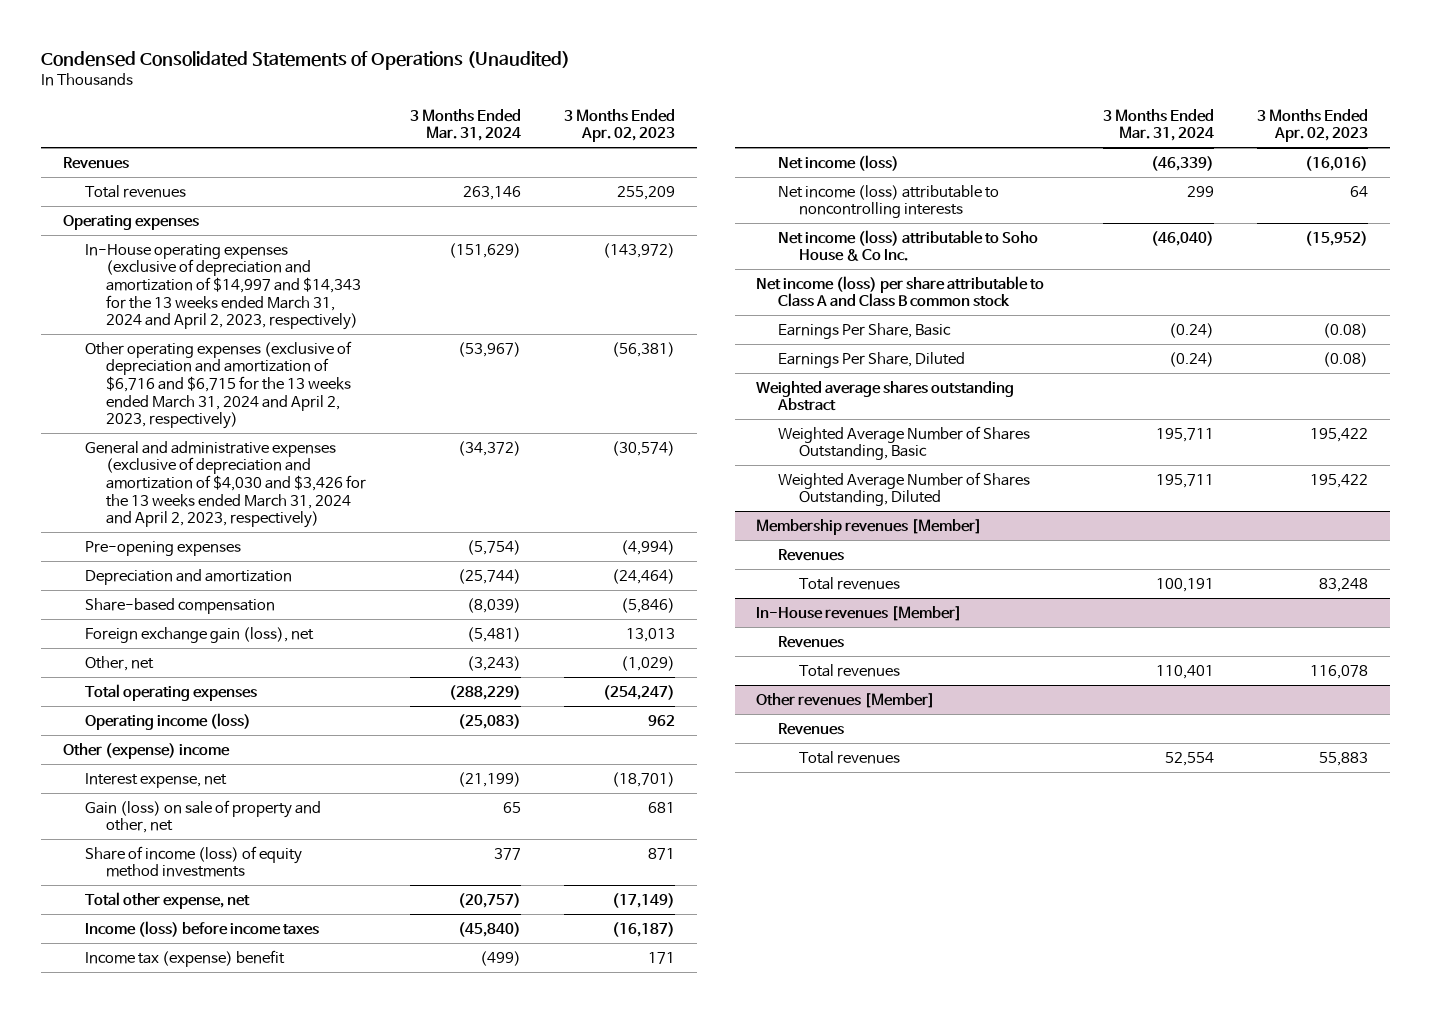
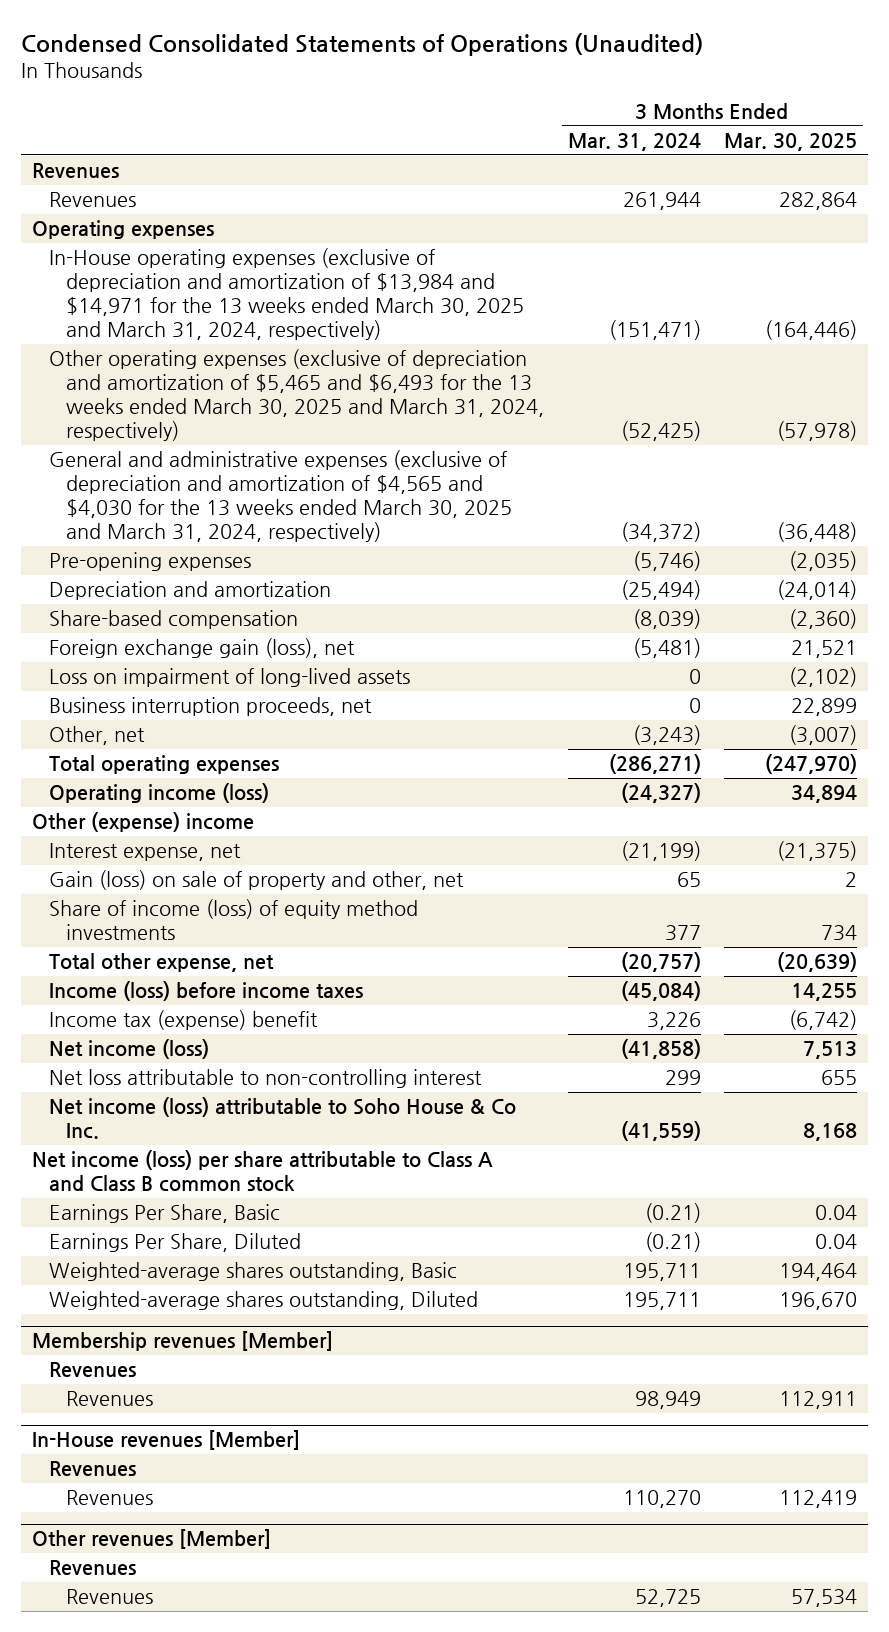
- | 3 Months Ended Mar. 31, 2024 | 3 Months Ended Apr. 02, 2023
+ | 3 Months Ended Mar. 31, 2024 | 3 Months Ended Mar. 30, 2025
- Total revenues | 263,146 | 255,209
+ Revenues | 261,944 | 282,864
- In-House operating expenses (exclusive of depreciation and amortization of $14,997 and $14,343 for the 13 weeks ended March 31, 2024 and April 2, 2023, respectively) | (151,629) | (143,972)
- Other operating expenses (exclusive of depreciation and amortization of $6,716 and $6,715 for the 13 weeks ended March 31, 2024 and April 2, 2023, respectively) | (53,967) | (56,381)
- General and administrative expenses (exclusive of depreciation and amortization of $4,030 and $3,426 for the 13 weeks ended March 31, 2024 and April 2, 2023, respectively) | (34,372) | (30,574)
- Pre-opening expenses | (5,754) | (4,994)
- Depreciation and amortization | (25,744) | (24,464)
+ In-House operating expenses (exclusive of depreciation and amortization of $13,984 and $14,971 for the 13 weeks ended March 30, 2025 and March 31, 2024, respectively) | (151,471) | (164,446)
+ Other operating expenses (exclusive of depreciation and amortization of $5,465 and $6,493 for the 13 weeks ended March 30, 2025 and March 31, 2024, respectively) | (52,425) | (57,978)
+ General and administrative expenses (exclusive of depreciation and amortization of $4,565 and $4,030 for the 13 weeks ended March 30, 2025 and March 31, 2024, respectively) | (34,372) | (36,448)
+ Pre-opening expenses | (5,746) | (2,035)
+ Depreciation and amortization | (25,494) | (24,014)
+ Loss on impairment of long-lived assets | 0 | (2,102)
+ Business interruption proceeds, net | 0 | 22,899
- Total operating expenses | (288,229) | (254,247)
- Operating income (loss) | (25,083) | 962
+ Total operating expenses | (286,271) | (247,970)
+ Operating income (loss) | (24,327) | 34,894
- Income (loss) before income taxes | (45,840) | (16,187)
- Income tax (expense) benefit | (499) | 171
- Net income (loss) | (46,339) | (16,016)
- Net income (loss) attributable to noncontrolling interests | 299 | 64
- Net income (loss) attributable to Soho House & Co Inc. | (46,040) | (15,952)
+ Income (loss) before income taxes | (45,084) | 14,255
+ Income tax (expense) benefit | 3,226 | (6,742)
+ Net income (loss) | (41,858) | 7,513
+ Net loss attributable to non-controlling interest | 299 | 655
+ Net income (loss) attributable to Soho House & Co Inc. | (41,559) | 8,168
- Earnings Per Share, Basic | (0.24) | (0.08)
- Earnings Per Share, Diluted | (0.24) | (0.08)
- Weighted average shares outstanding Abstract
- Weighted Average Number of Shares Outstanding, Basic | 195,711 | 195,422
- Weighted Average Number of Shares Outstanding, Diluted | 195,711 | 195,422
+ Earnings Per Share, Basic | (0.21) | 0.04
+ Earnings Per Share, Diluted | (0.21) | 0.04
+ Weighted-average shares outstanding, Basic | 195,711 | 194,464
+ Weighted-average shares outstanding, Diluted | 195,711 | 196,670
@ Membership revenues [Member]
- Total revenues | 100,191 | 83,248
+ Revenues | 98,949 | 112,911
@ In-House revenues [Member]
- Total revenues | 110,401 | 116,078
+ Revenues | 110,270 | 112,419
@ Other revenues [Member]
- Total revenues | 52,554 | 55,883
+ Revenues | 52,725 | 57,534

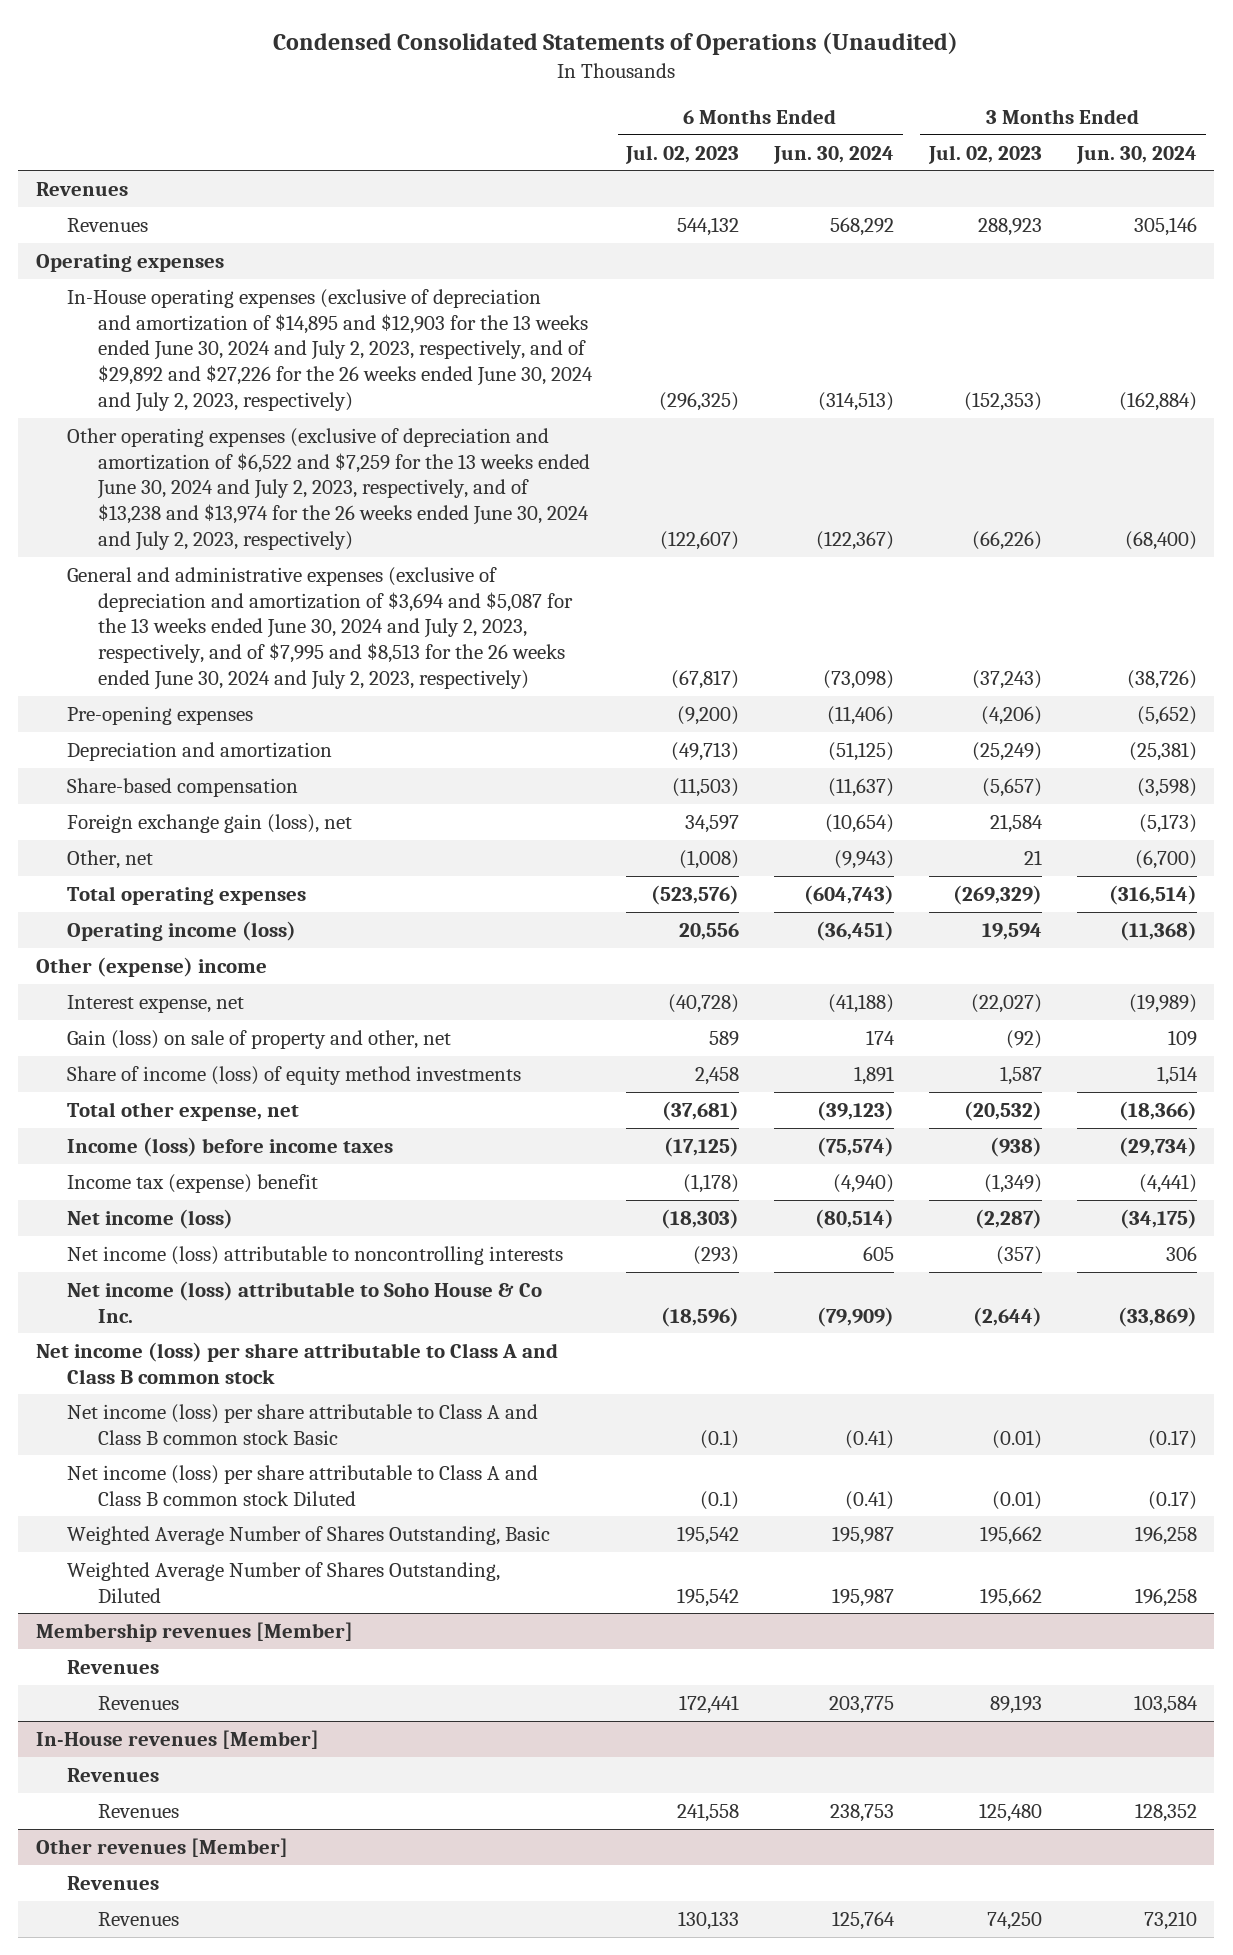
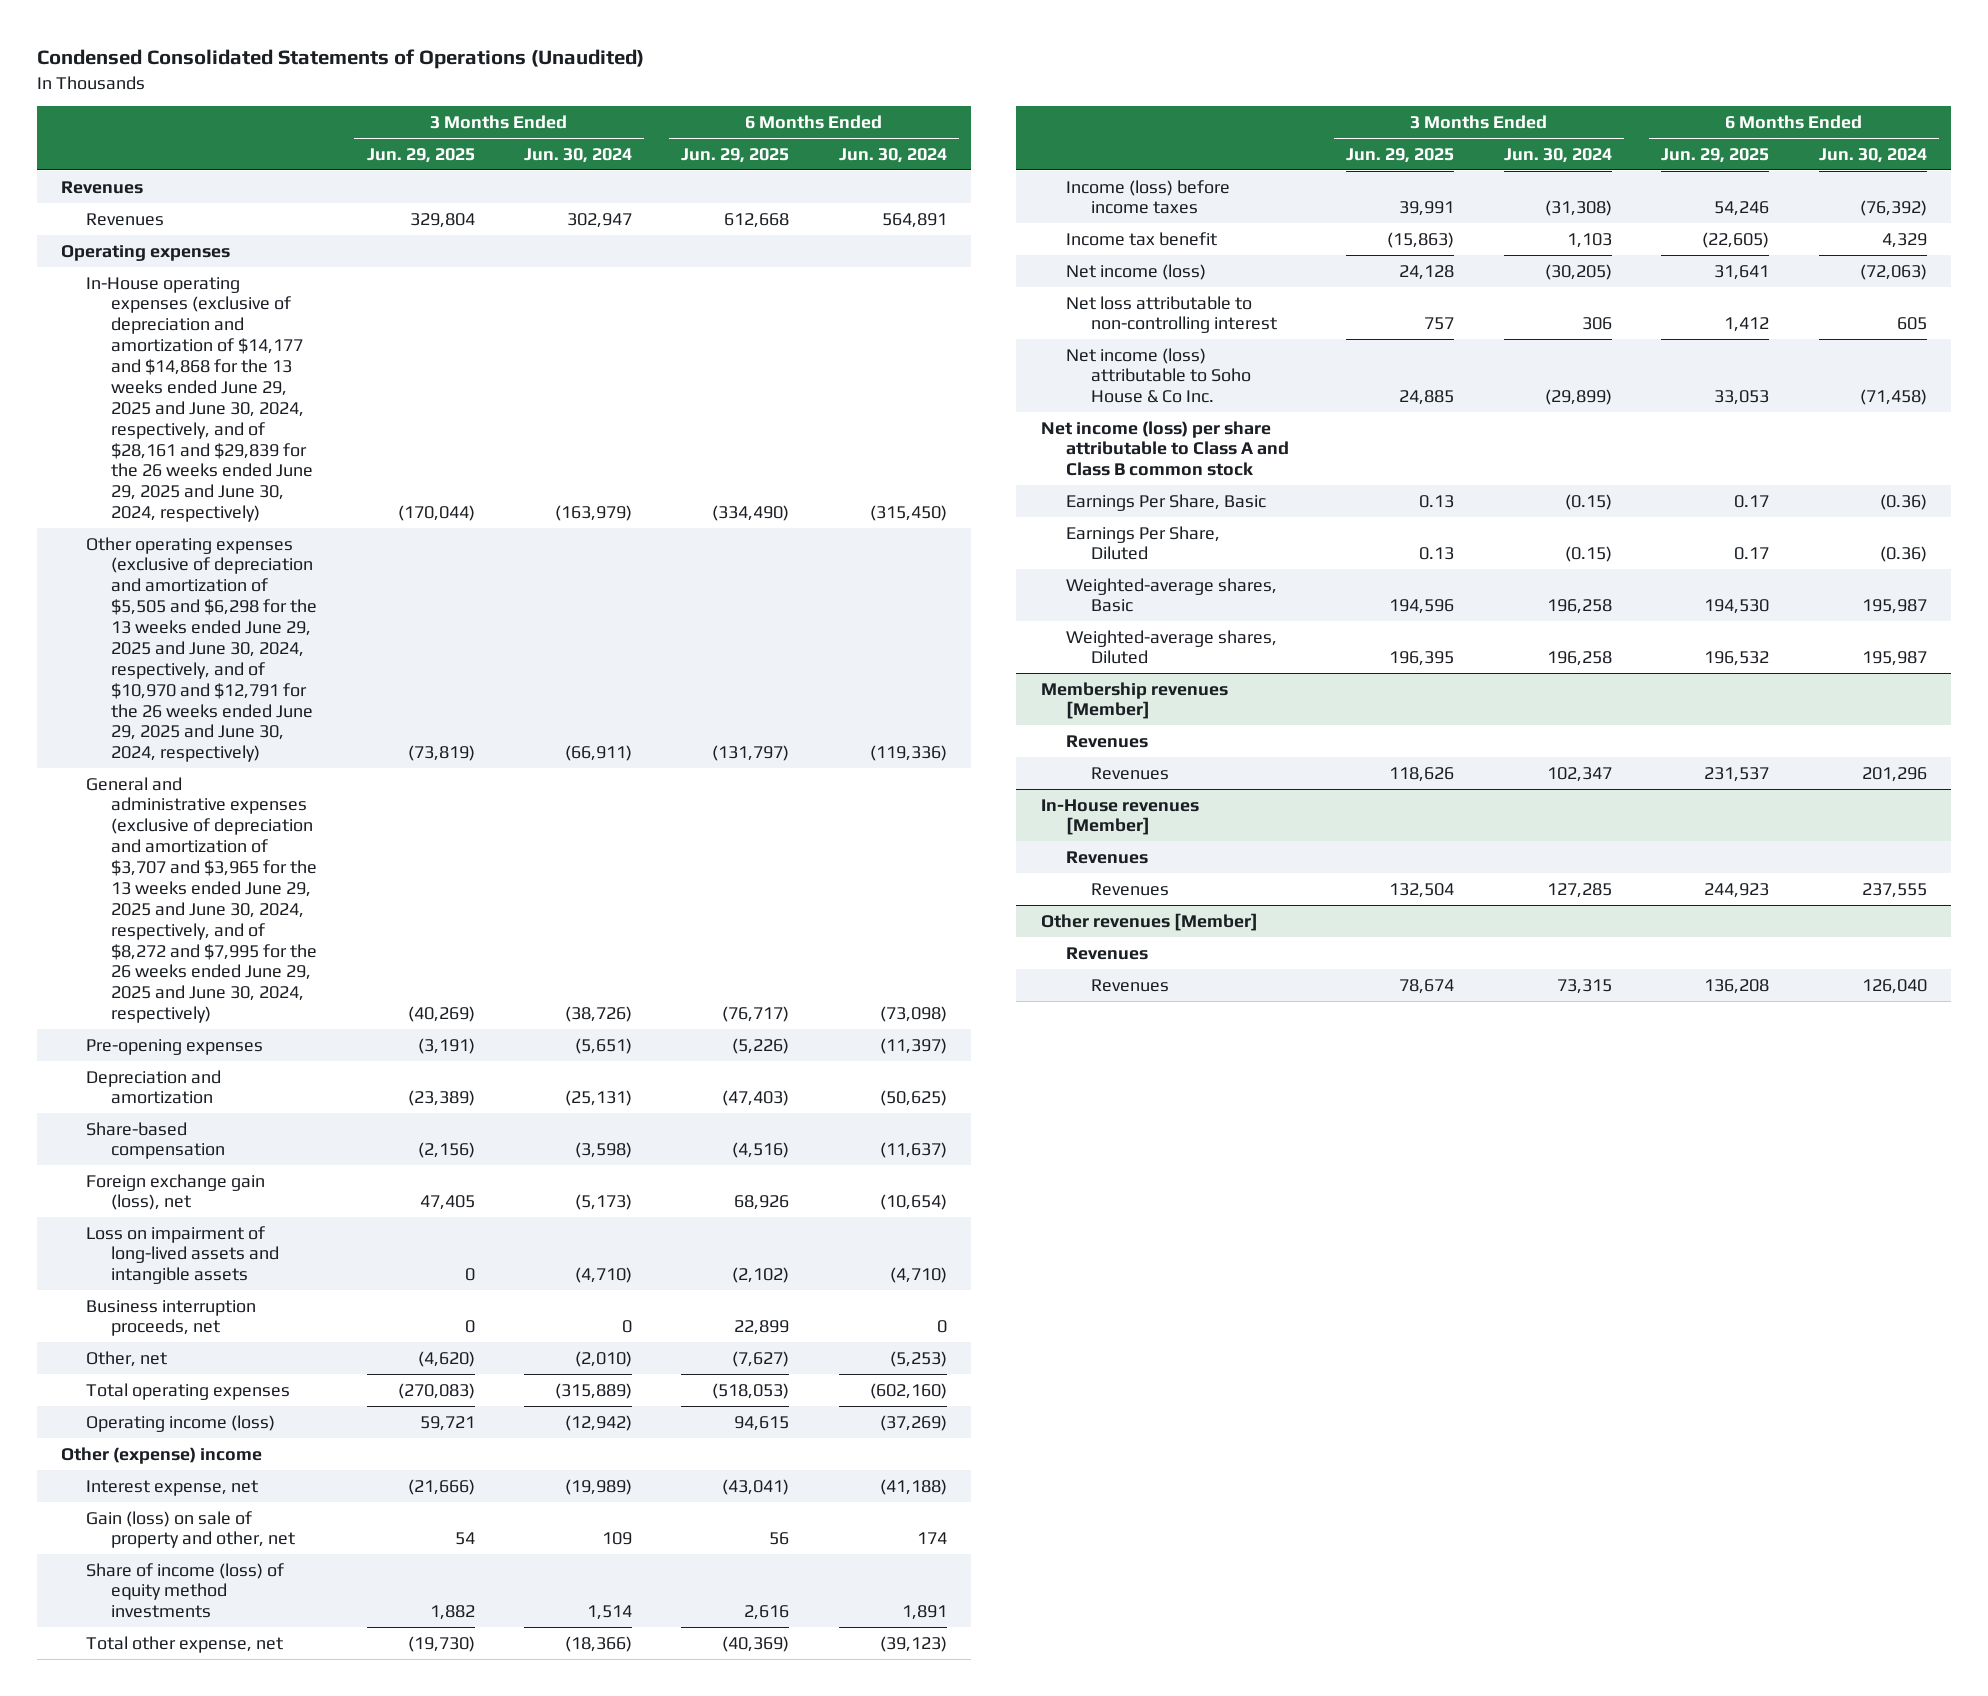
- | 6 Months Ended Jul. 02, 2023 | 6 Months Ended Jun. 30, 2024 | 3 Months Ended Jul. 02, 2023 | 3 Months Ended Jun. 30, 2024
+ | 3 Months Ended Jun. 29, 2025 | 3 Months Ended Jun. 30, 2024 | 6 Months Ended Jun. 29, 2025 | 6 Months Ended Jun. 30, 2024
- Revenues | 544,132 | 568,292 | 288,923 | 305,146
+ Revenues | 329,804 | 302,947 | 612,668 | 564,891
- In-House operating expenses (exclusive of depreciation and amortization of $14,895 and $12,903 for the 13 weeks ended June 30, 2024 and July 2, 2023, respectively, and of $29,892 and $27,226 for the 26 weeks ended June 30, 2024 and July 2, 2023, respectively) | (296,325) | (314,513) | (152,353) | (162,884)
- Other operating expenses (exclusive of depreciation and amortization of $6,522 and $7,259 for the 13 weeks ended June 30, 2024 and July 2, 2023, respectively, and of $13,238 and $13,974 for the 26 weeks ended June 30, 2024 and July 2, 2023, respectively) | (122,607) | (122,367) | (66,226) | (68,400)
- General and administrative expenses (exclusive of depreciation and amortization of $3,694 and $5,087 for the 13 weeks ended June 30, 2024 and July 2, 2023, respectively, and of $7,995 and $8,513 for the 26 weeks ended June 30, 2024 and July 2, 2023, respectively) | (67,817) | (73,098) | (37,243) | (38,726)
- Pre-opening expenses | (9,200) | (11,406) | (4,206) | (5,652)
- Depreciation and amortization | (49,713) | (51,125) | (25,249) | (25,381)
+ In-House operating expenses (exclusive of depreciation and amortization of $14,177 and $14,868 for the 13 weeks ended June 29, 2025 and June 30, 2024, respectively, and of $28,161 and $29,839 for the 26 weeks ended June 29, 2025 and June 30, 2024, respectively) | (170,044) | (163,979) | (334,490) | (315,450)
+ Other operating expenses (exclusive of depreciation and amortization of $5,505 and $6,298 for the 13 weeks ended June 29, 2025 and June 30, 2024, respectively, and of $10,970 and $12,791 for the 26 weeks ended June 29, 2025 and June 30, 2024, respectively) | (73,819) | (66,911) | (131,797) | (119,336)
+ General and administrative expenses (exclusive of depreciation and amortization of $3,707 and $3,965 for the 13 weeks ended June 29, 2025 and June 30, 2024, respectively, and of $8,272 and $7,995 for the 26 weeks ended June 29, 2025 and June 30, 2024, respectively) | (40,269) | (38,726) | (76,717) | (73,098)
+ Pre-opening expenses | (3,191) | (5,651) | (5,226) | (11,397)
+ Depreciation and amortization | (23,389) | (25,131) | (47,403) | (50,625)
- Other, net | (1,008) | (9,943) | 21 | (6,700)
- Total operating expenses | (523,576) | (604,743) | (269,329) | (316,514)
- Operating income (loss) | 20,556 | (36,451) | 19,594 | (11,368)
+ Loss on impairment of long-lived assets and intangible assets | 0 | (4,710) | (2,102) | (4,710)
+ Business interruption proceeds, net | 0 | 0 | 22,899 | 0
+ Other, net | (4,620) | (2,010) | (7,627) | (5,253)
+ Total operating expenses | (270,083) | (315,889) | (518,053) | (602,160)
+ Operating income (loss) | 59,721 | (12,942) | 94,615 | (37,269)
- Income (loss) before income taxes | (17,125) | (75,574) | (938) | (29,734)
- Income tax (expense) benefit | (1,178) | (4,940) | (1,349) | (4,441)
- Net income (loss) | (18,303) | (80,514) | (2,287) | (34,175)
- Net income (loss) attributable to noncontrolling interests | (293) | 605 | (357) | 306
- Net income (loss) attributable to Soho House & Co Inc. | (18,596) | (79,909) | (2,644) | (33,869)
+ Income (loss) before income taxes | 39,991 | (31,308) | 54,246 | (76,392)
+ Income tax benefit | (15,863) | 1,103 | (22,605) | 4,329
+ Net income (loss) | 24,128 | (30,205) | 31,641 | (72,063)
+ Net loss attributable to non-controlling interest | 757 | 306 | 1,412 | 605
+ Net income (loss) attributable to Soho House & Co Inc. | 24,885 | (29,899) | 33,053 | (71,458)
- Net income (loss) per share attributable to Class A and Class B common stock Basic | (0.1) | (0.41) | (0.01) | (0.17)
- Net income (loss) per share attributable to Class A and Class B common stock Diluted | (0.1) | (0.41) | (0.01) | (0.17)
- Weighted Average Number of Shares Outstanding, Basic | 195,542 | 195,987 | 195,662 | 196,258
- Weighted Average Number of Shares Outstanding, Diluted | 195,542 | 195,987 | 195,662 | 196,258
+ Earnings Per Share, Basic | 0.13 | (0.15) | 0.17 | (0.36)
+ Earnings Per Share, Diluted | 0.13 | (0.15) | 0.17 | (0.36)
+ Weighted-average shares, Basic | 194,596 | 196,258 | 194,530 | 195,987
+ Weighted-average shares, Diluted | 196,395 | 196,258 | 196,532 | 195,987
@ Membership revenues [Member]
- Revenues | 172,441 | 203,775 | 89,193 | 103,584
+ Revenues | 118,626 | 102,347 | 231,537 | 201,296
@ In-House revenues [Member]
- Revenues | 241,558 | 238,753 | 125,480 | 128,352
+ Revenues | 132,504 | 127,285 | 244,923 | 237,555
@ Other revenues [Member]
- Revenues | 130,133 | 125,764 | 74,250 | 73,210
+ Revenues | 78,674 | 73,315 | 136,208 | 126,040

